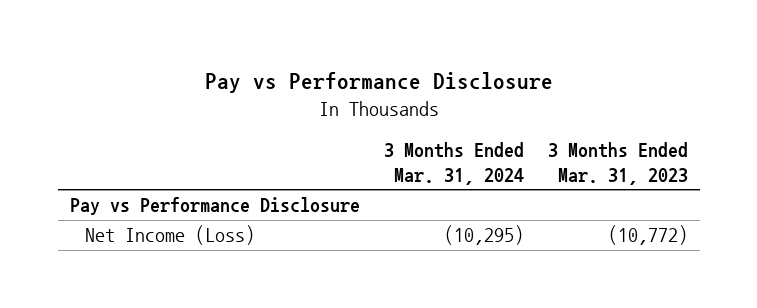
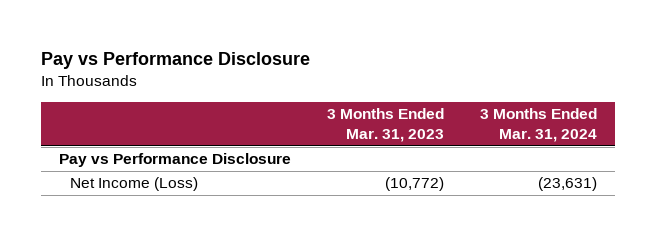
- | 3 Months Ended Mar. 31, 2024 | 3 Months Ended Mar. 31, 2023
+ | 3 Months Ended Mar. 31, 2023 | 3 Months Ended Mar. 31, 2024
- Net Income (Loss) | (10,295) | (10,772)
+ Net Income (Loss) | (10,772) | (23,631)

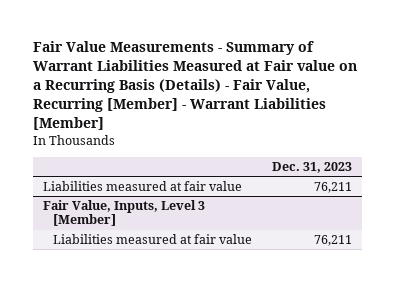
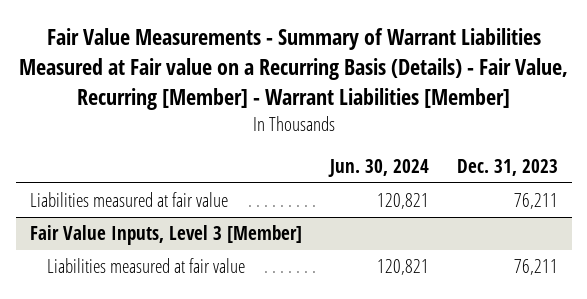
- | Dec. 31, 2023
+ | Jun. 30, 2024 | Dec. 31, 2023
- Fair Value, Inputs, Level 3 [Member]
+ Fair Value Inputs, Level 3 [Member]

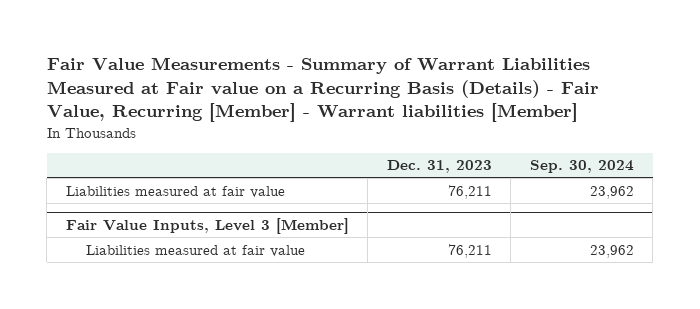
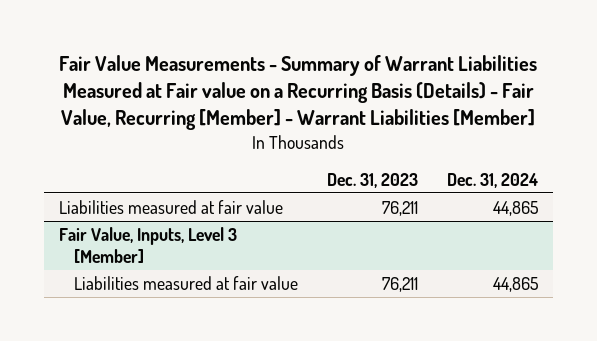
- Fair Value Measurements - Summary of Warrant Liabilities Measured at Fair value on a Recurring Basis (Details) - Fair Value, Recurring [Member] - Warrant liabilities [Member]
+ Fair Value Measurements - Summary of Warrant Liabilities Measured at Fair value on a Recurring Basis (Details) - Fair Value, Recurring [Member] - Warrant Liabilities [Member]
- | Dec. 31, 2023 | Sep. 30, 2024
+ | Dec. 31, 2023 | Dec. 31, 2024
- Fair Value Inputs, Level 3 [Member]
+ Fair Value, Inputs, Level 3 [Member]

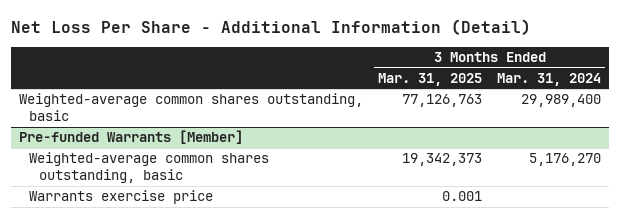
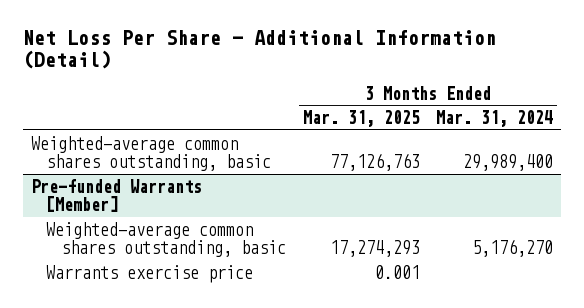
@ Pre-funded Warrants [Member]
- Weighted-average common shares outstanding, basic | 19,342,373 | 5,176,270
+ Weighted-average common shares outstanding, basic | 17,274,293 | 5,176,270

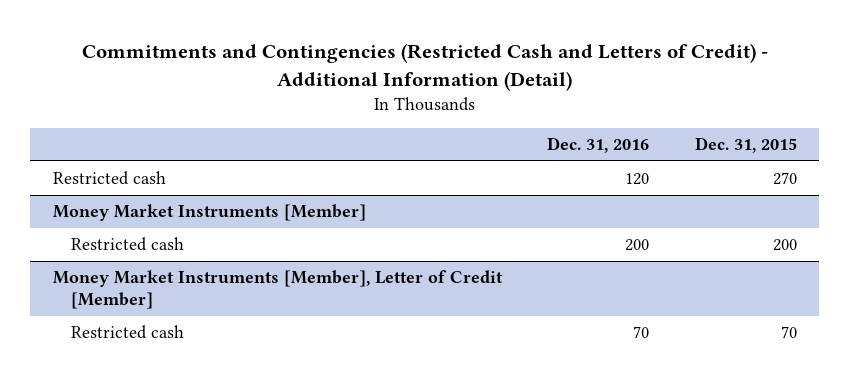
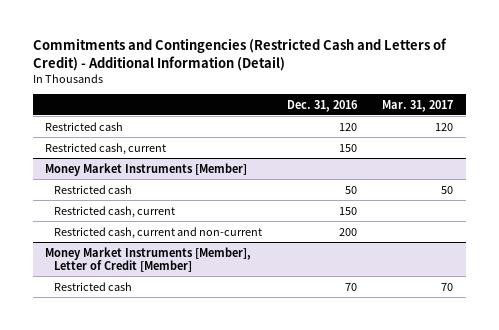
- | Dec. 31, 2016 | Dec. 31, 2015
+ | Dec. 31, 2016 | Mar. 31, 2017
+ Restricted cash, current | 150 |
@ Money Market Instruments [Member]
- Restricted cash | 200 | 200
+ Restricted cash | 50 | 50
+ Restricted cash, current | 150 |
+ Restricted cash, current and non-current | 200 |

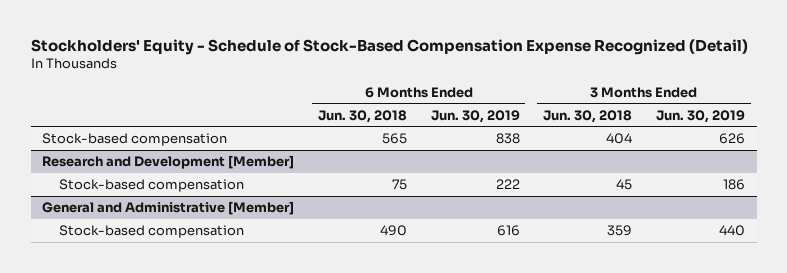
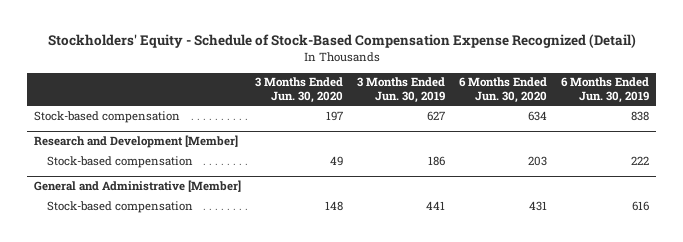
- | 6 Months Ended Jun. 30, 2018 | 6 Months Ended Jun. 30, 2019 | 3 Months Ended Jun. 30, 2018 | 3 Months Ended Jun. 30, 2019
+ | 3 Months Ended Jun. 30, 2020 | 3 Months Ended Jun. 30, 2019 | 6 Months Ended Jun. 30, 2020 | 6 Months Ended Jun. 30, 2019
- Stock-based compensation | 565 | 838 | 404 | 626
+ Stock-based compensation | 197 | 627 | 634 | 838
@ General and Administrative [Member]
- Stock-based compensation | 490 | 616 | 359 | 440
+ Stock-based compensation | 148 | 441 | 431 | 616

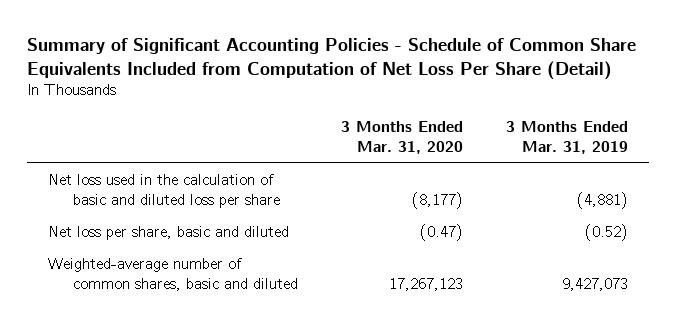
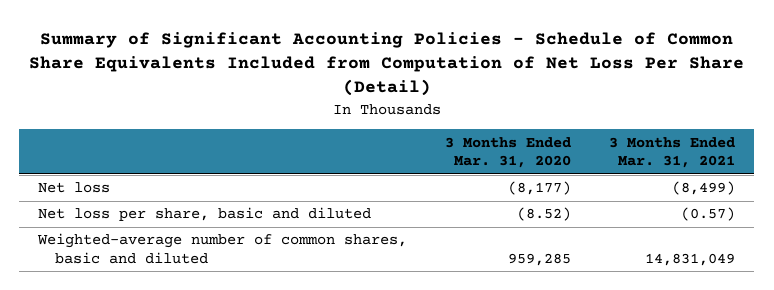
- | 3 Months Ended Mar. 31, 2020 | 3 Months Ended Mar. 31, 2019
+ | 3 Months Ended Mar. 31, 2020 | 3 Months Ended Mar. 31, 2021
- Net loss used in the calculation of basic and diluted loss per share | (8,177) | (4,881)
- Net loss per share, basic and diluted | (0.47) | (0.52)
- Weighted-average number of common shares, basic and diluted | 17,267,123 | 9,427,073
+ Net loss | (8,177) | (8,499)
+ Net loss per share, basic and diluted | (8.52) | (0.57)
+ Weighted-average number of common shares, basic and diluted | 959,285 | 14,831,049

